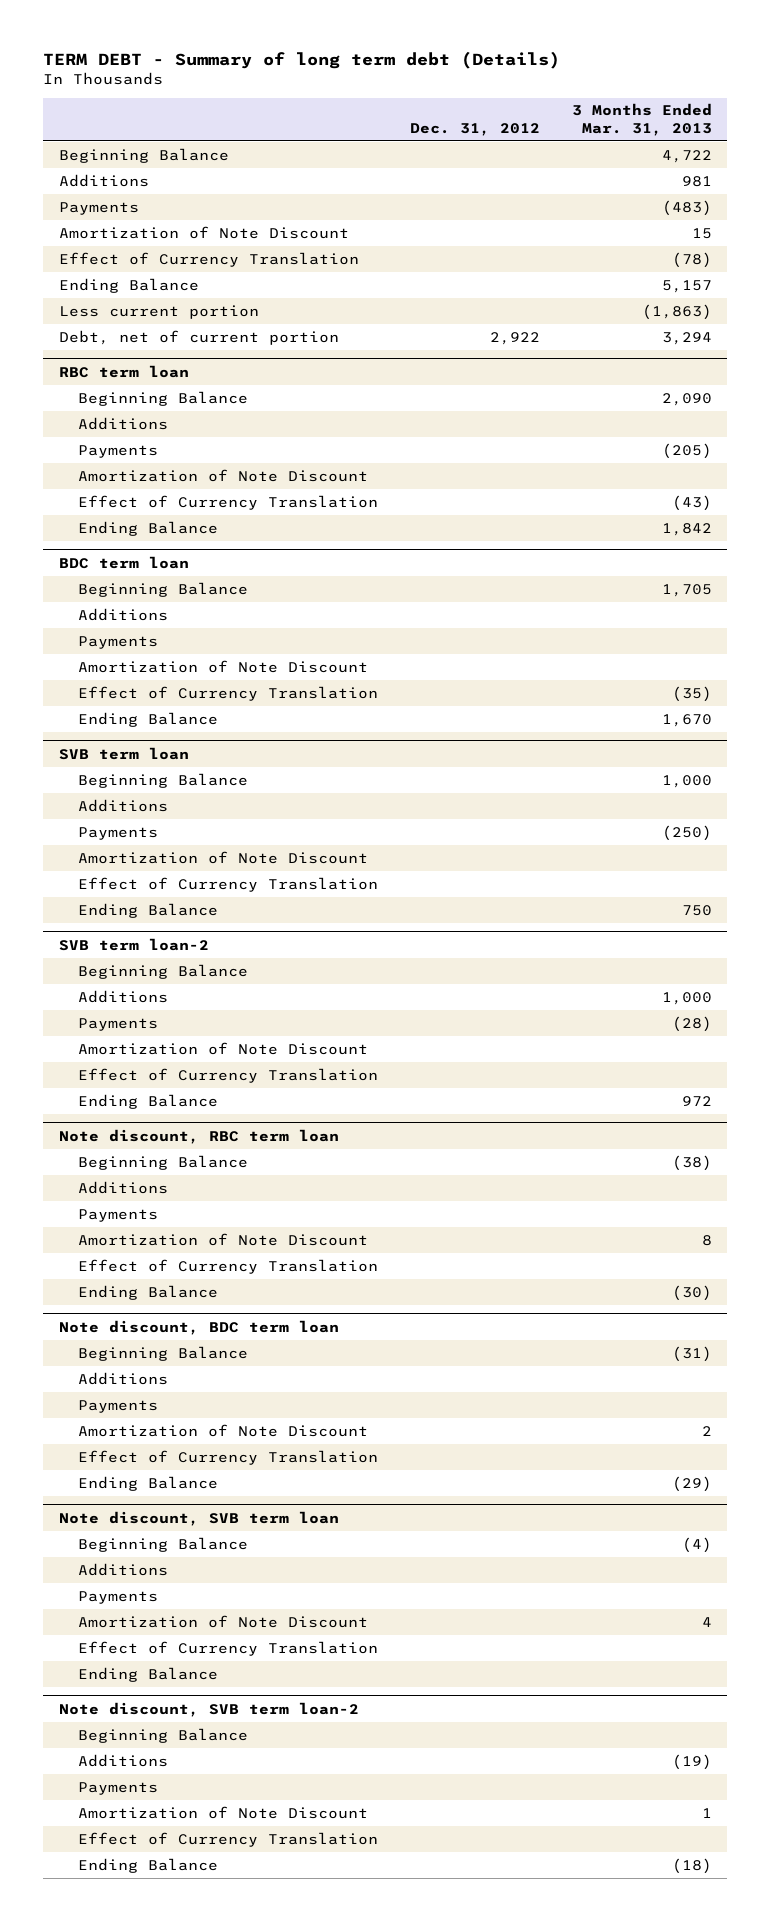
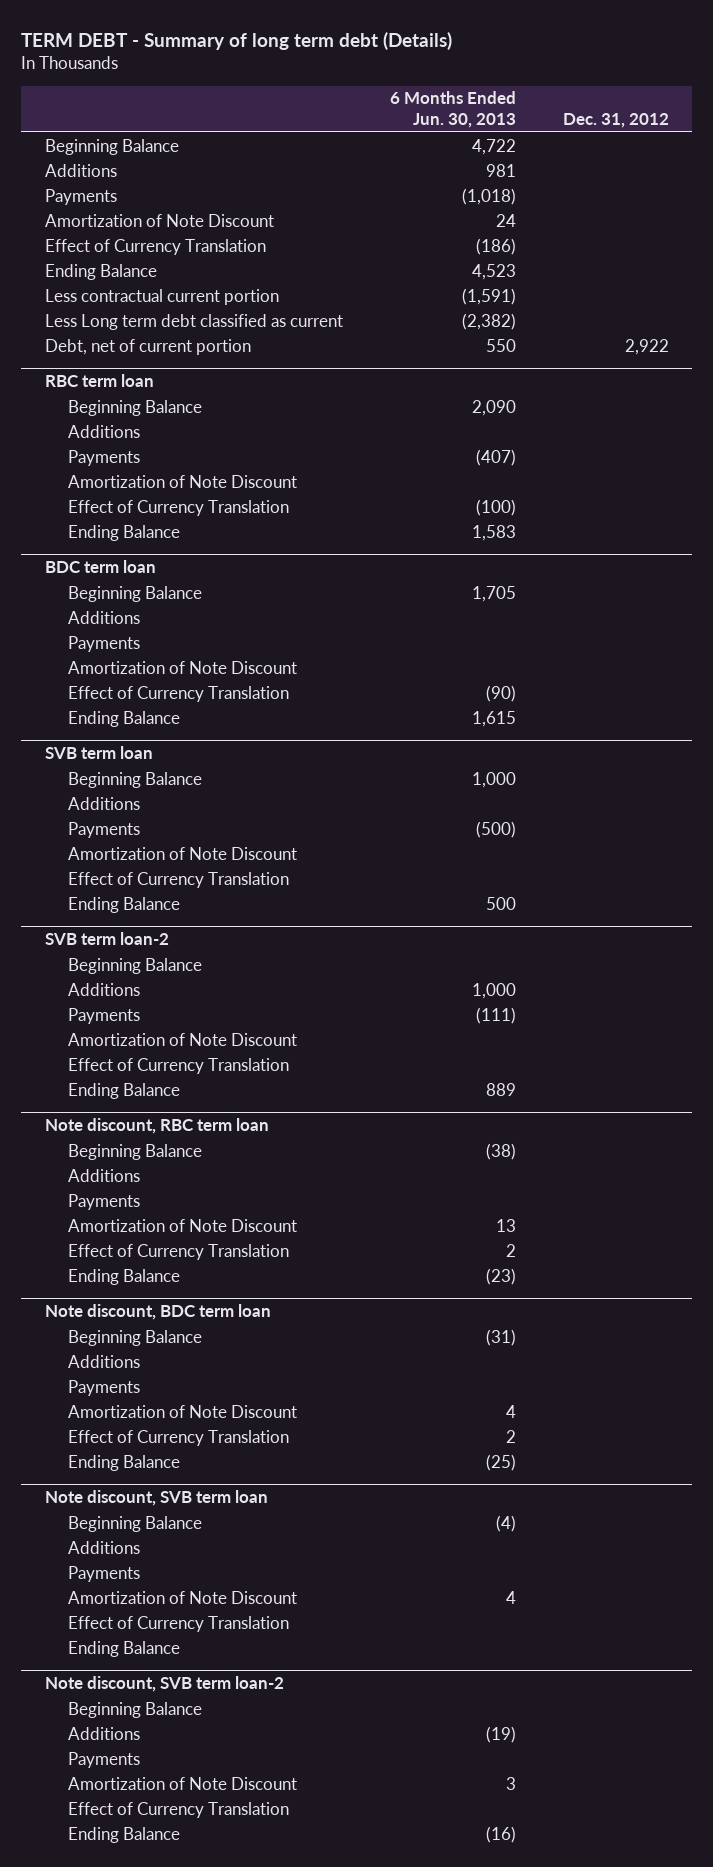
- | Dec. 31, 2012 | 3 Months Ended Mar. 31, 2013
+ | 6 Months Ended Jun. 30, 2013 | Dec. 31, 2012
- Less current portion | | (1,863)
+ Less contractual current portion | (1,591) |
+ Less Long term debt classified as current | (2,382) |

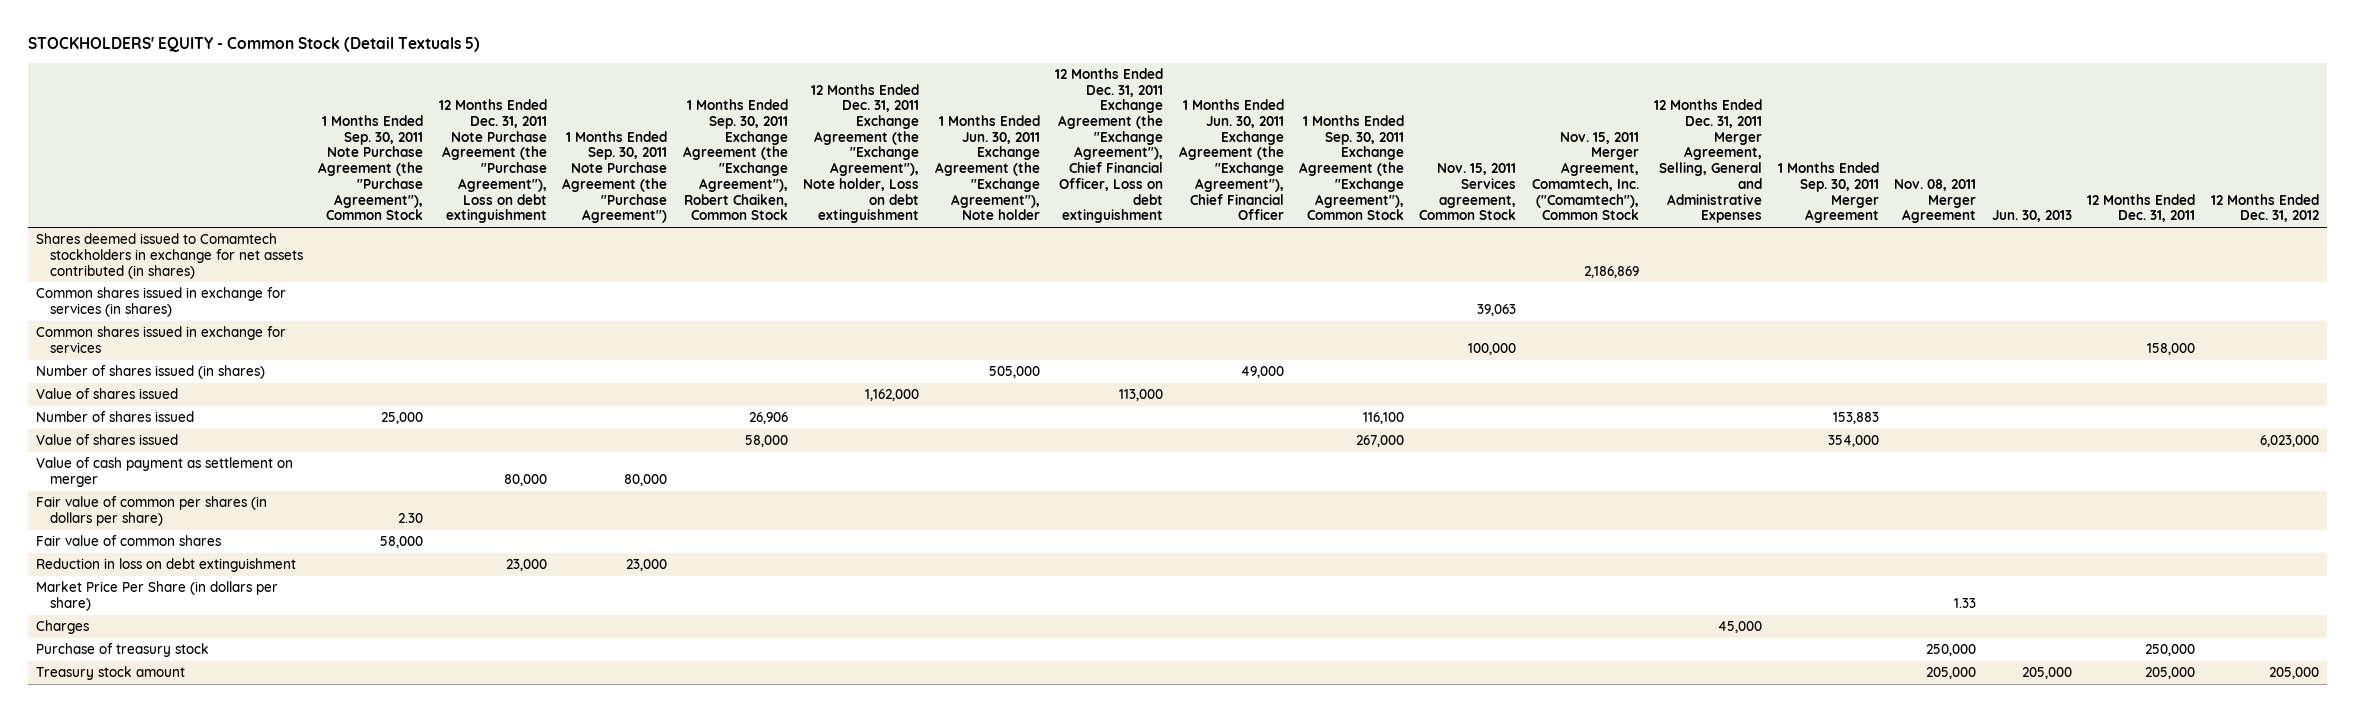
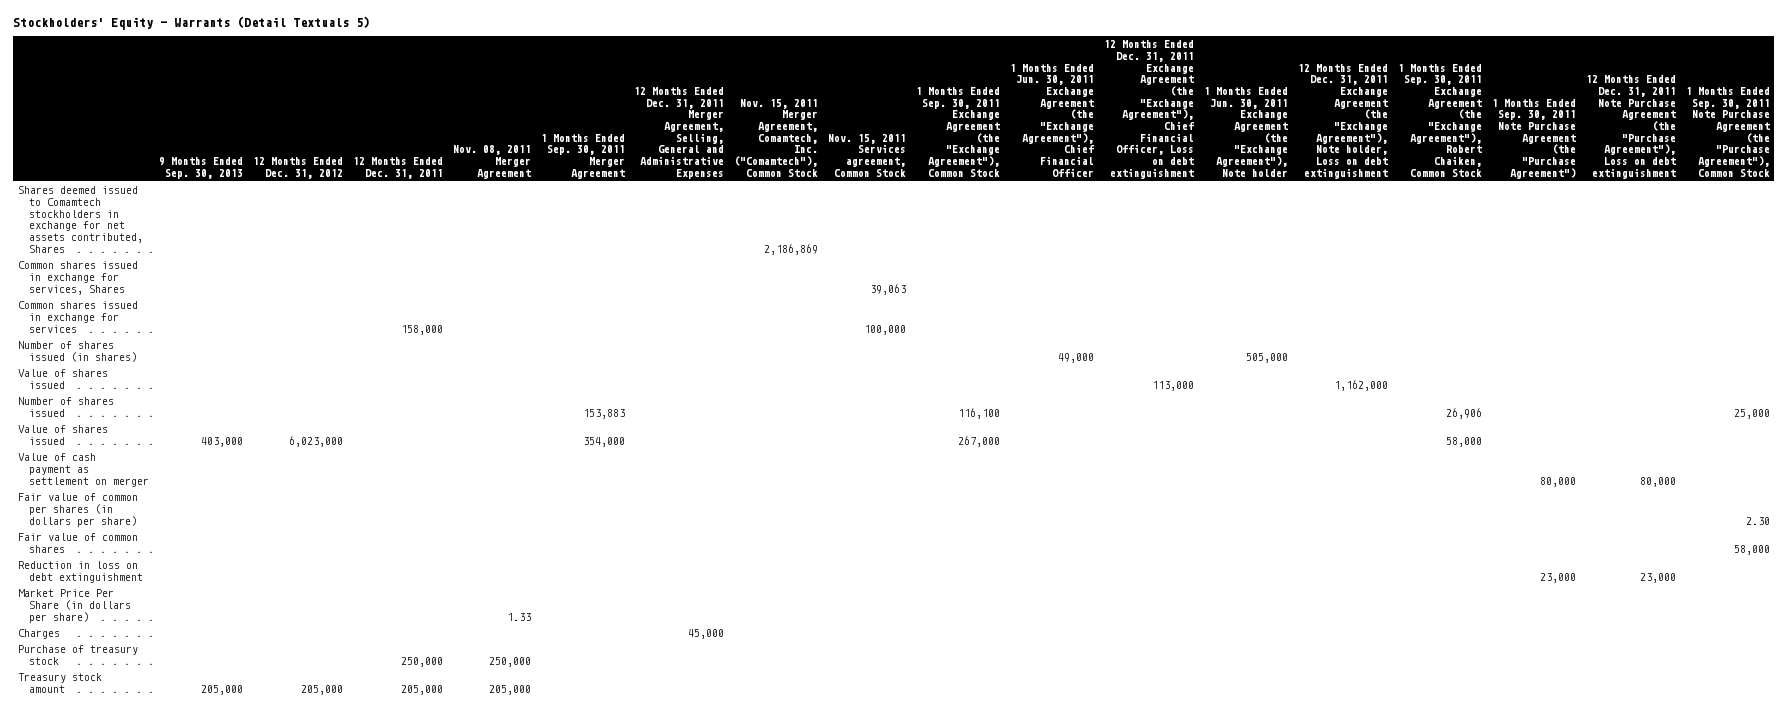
- STOCKHOLDERS' EQUITY - Common Stock (Detail Textuals 5)
+ Stockholders' Equity - Warrants (Detail Textuals 5)
- | 1 Months Ended Sep. 30, 2011 Note Purchase Agreement (the "Purchase Agreement"), Common Stock | 12 Months Ended Dec. 31, 2011 Note Purchase Agreement (the "Purchase Agreement"), Loss on debt extinguishment | 1 Months Ended Sep. 30, 2011 Note Purchase Agreement (the "Purchase Agreement") | 1 Months Ended Sep. 30, 2011 Exchange Agreement (the "Exchange Agreement"), Robert Chaiken, Common Stock | 12 Months Ended Dec. 31, 2011 Exchange Agreement (the "Exchange Agreement"), Note holder, Loss on debt extinguishment | 1 Months Ended Jun. 30, 2011 Exchange Agreement (the "Exchange Agreement"), Note holder | 12 Months Ended Dec. 31, 2011 Exchange Agreement (the "Exchange Agreement"), Chief Financial Officer, Loss on debt extinguishment | 1 Months Ended Jun. 30, 2011 Exchange Agreement (the "Exchange Agreement"), Chief Financial Officer | 1 Months Ended Sep. 30, 2011 Exchange Agreement (the "Exchange Agreement"), Common Stock | Nov. 15, 2011 Services agreement, Common Stock | Nov. 15, 2011 Merger Agreement, Comamtech, Inc. ("Comamtech"), Common Stock | 12 Months Ended Dec. 31, 2011 Merger Agreement, Selling, General and Administrative Expenses | 1 Months Ended Sep. 30, 2011 Merger Agreement | Nov. 08, 2011 Merger Agreement | Jun. 30, 2013 | 12 Months Ended Dec. 31, 2011 | 12 Months Ended Dec. 31, 2012
+ | 9 Months Ended Sep. 30, 2013 | 12 Months Ended Dec. 31, 2012 | 12 Months Ended Dec. 31, 2011 | Nov. 08, 2011 Merger Agreement | 1 Months Ended Sep. 30, 2011 Merger Agreement | 12 Months Ended Dec. 31, 2011 Merger Agreement, Selling, General and Administrative Expenses | Nov. 15, 2011 Merger Agreement, Comamtech, Inc. ("Comamtech"), Common Stock | Nov. 15, 2011 Services agreement, Common Stock | 1 Months Ended Sep. 30, 2011 Exchange Agreement (the "Exchange Agreement"), Common Stock | 1 Months Ended Jun. 30, 2011 Exchange Agreement (the "Exchange Agreement"), Chief Financial Officer | 12 Months Ended Dec. 31, 2011 Exchange Agreement (the "Exchange Agreement"), Chief Financial Officer, Loss on debt extinguishment | 1 Months Ended Jun. 30, 2011 Exchange Agreement (the "Exchange Agreement"), Note holder | 12 Months Ended Dec. 31, 2011 Exchange Agreement (the "Exchange Agreement"), Note holder, Loss on debt extinguishment | 1 Months Ended Sep. 30, 2011 Exchange Agreement (the "Exchange Agreement"), Robert Chaiken, Common Stock | 1 Months Ended Sep. 30, 2011 Note Purchase Agreement (the "Purchase Agreement") | 12 Months Ended Dec. 31, 2011 Note Purchase Agreement (the "Purchase Agreement"), Loss on debt extinguishment | 1 Months Ended Sep. 30, 2011 Note Purchase Agreement (the "Purchase Agreement"), Common Stock
- Shares deemed issued to Comamtech stockholders in exchange for net assets contributed (in shares) | | | | | | | | | | | 2,186,869 | | | | | |
- Common shares issued in exchange for services (in shares) | | | | | | | | | | 39,063 | | | | | | |
+ Shares deemed issued to Comamtech stockholders in exchange for net assets contributed, Shares | | | | | | | 2,186,869 | | | | | | | | | |
+ Common shares issued in exchange for services, Shares | | | | | | | | 39,063 | | | | | | | | |

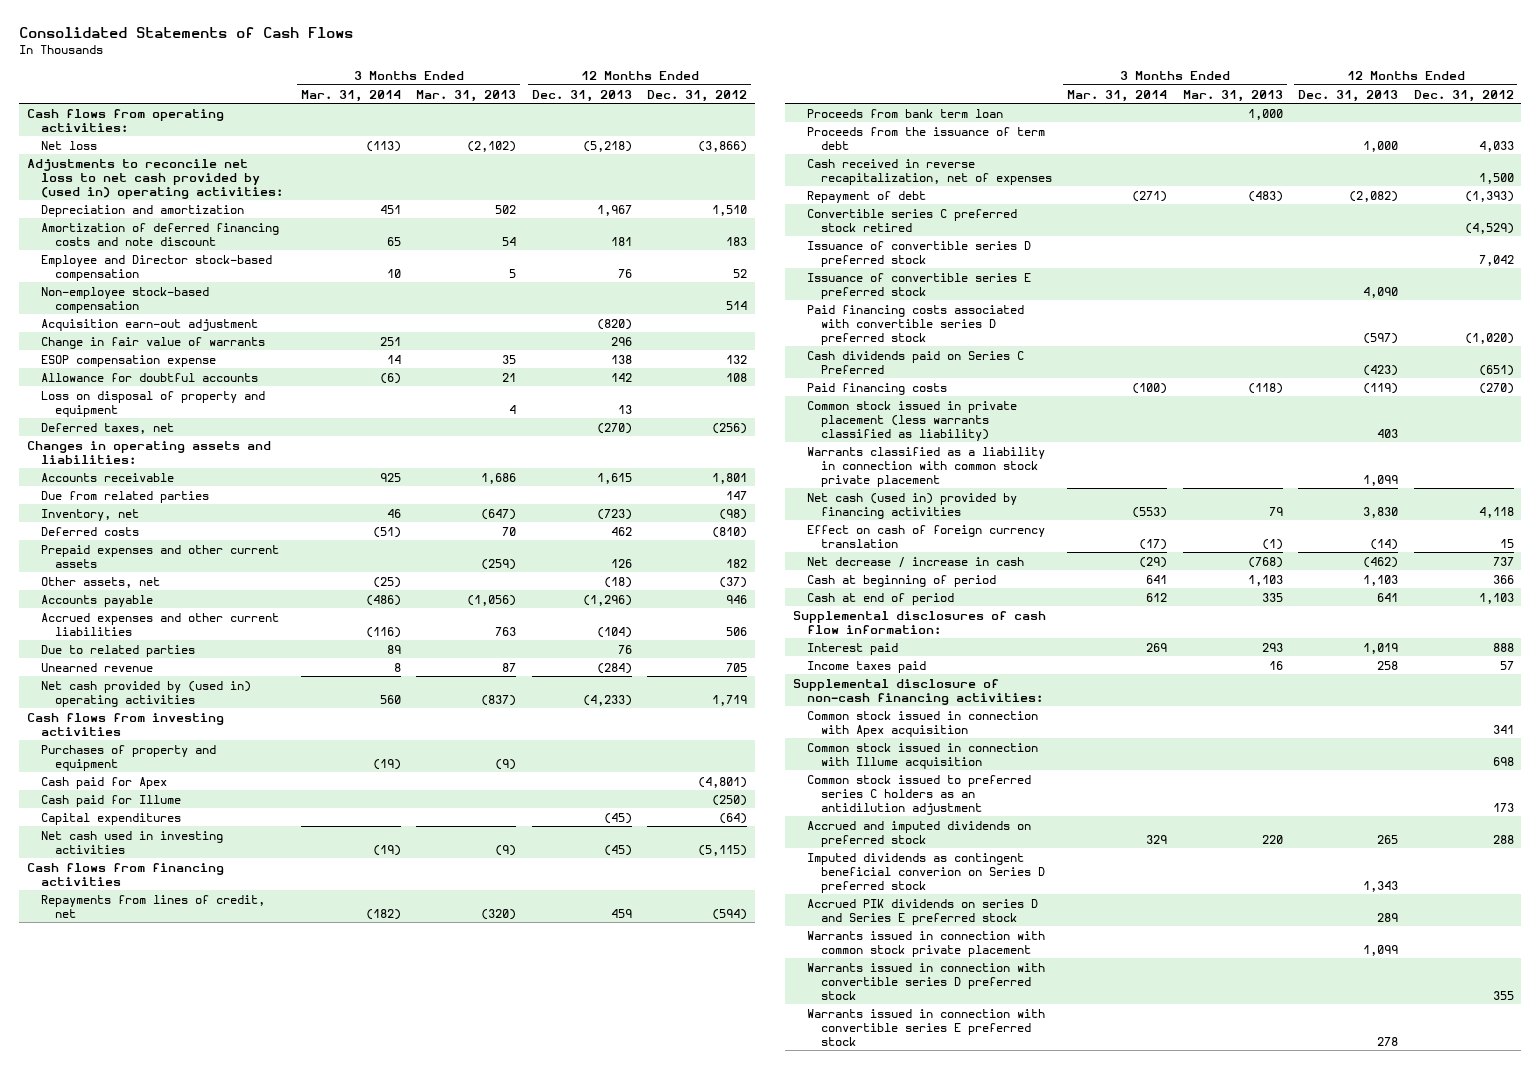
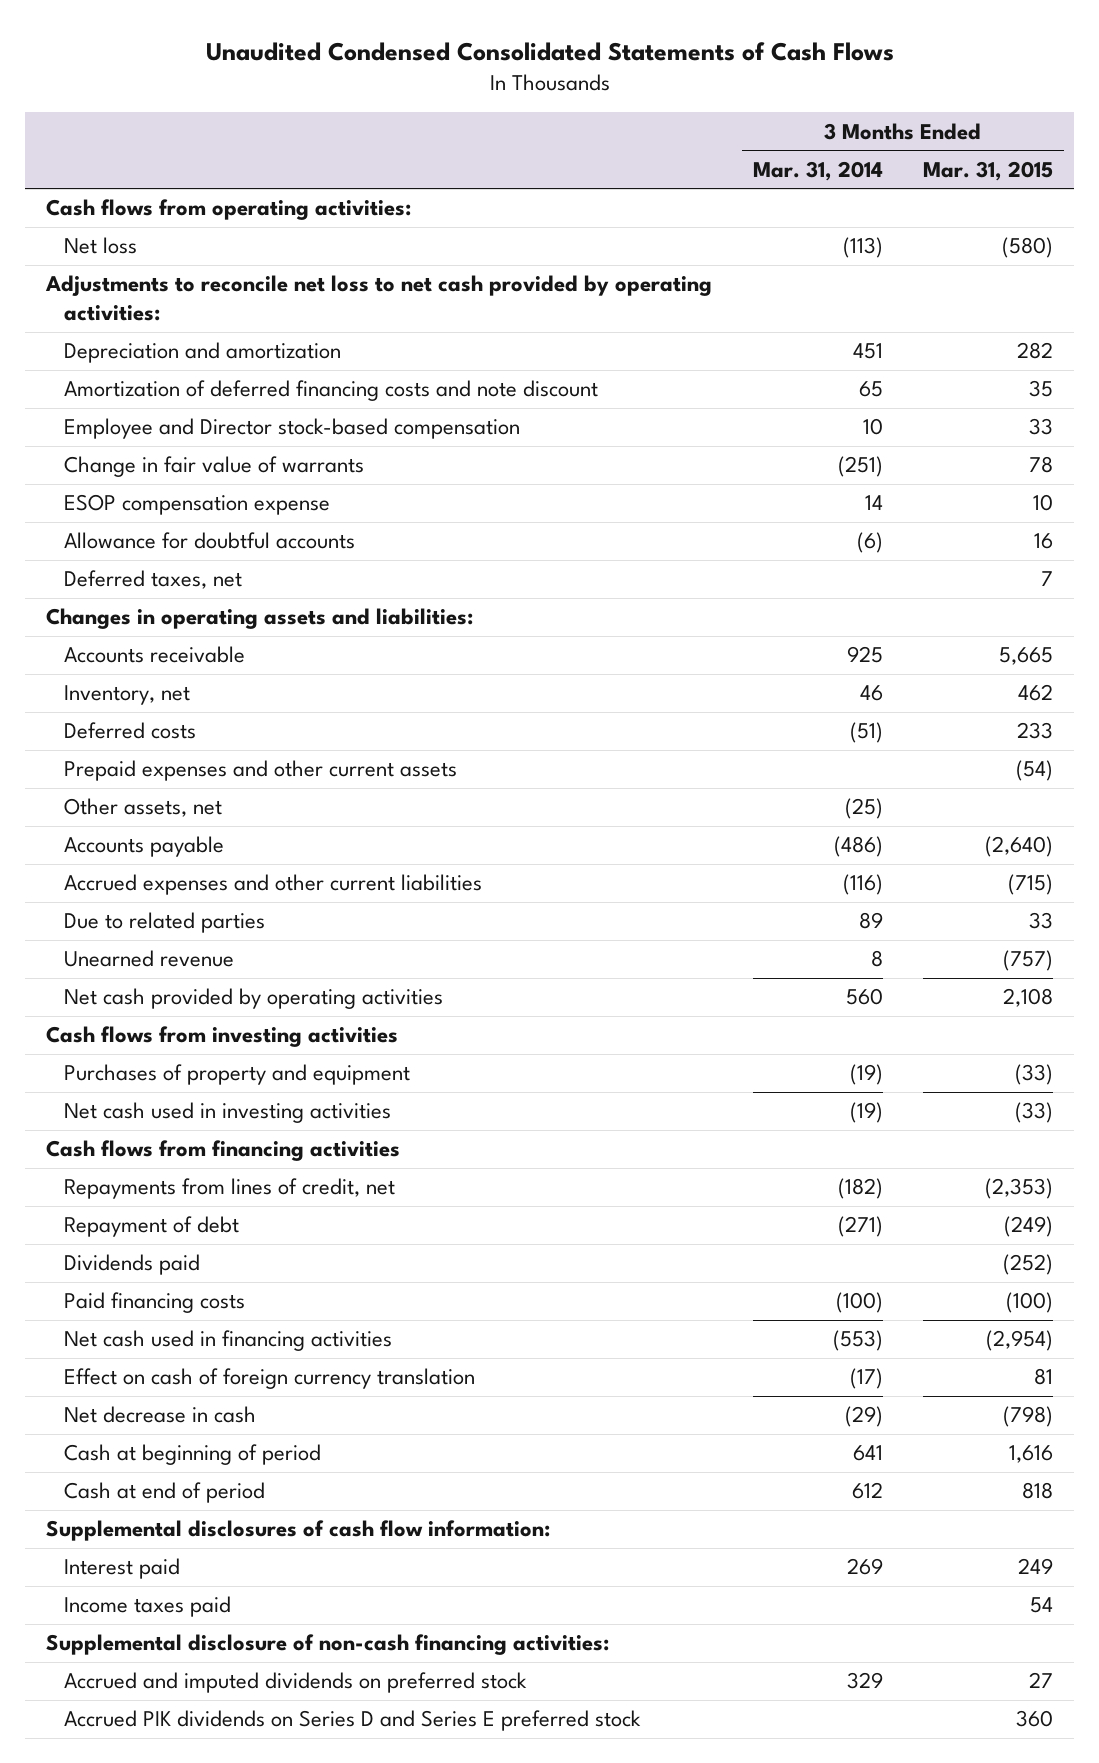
- Consolidated Statements of Cash Flows
+ Unaudited Condensed Consolidated Statements of Cash Flows
- | 3 Months Ended Mar. 31, 2014 | 3 Months Ended Mar. 31, 2013 | 12 Months Ended Dec. 31, 2013 | 12 Months Ended Dec. 31, 2012
+ | 3 Months Ended Mar. 31, 2014 | 3 Months Ended Mar. 31, 2015
- Adjustments to reconcile net loss to net cash provided by (used in) operating activities:
+ Adjustments to reconcile net loss to net cash provided by operating activities:
- Non-employee stock-based compensation | | | | 514
- Acquisition earn-out adjustment | | | (820) |
- Change in fair value of warrants | 251 | | 296 |
+ Change in fair value of warrants | (251) | 78
- Loss on disposal of property and equipment | | 4 | 13 |
- Due from related parties | | | | 147
- Net cash provided by (used in) operating activities | 560 | (837) | (4,233) | 1,719
+ Net cash provided by operating activities | 560 | 2,108
- Cash paid for Apex | | | | (4,801)
- Cash paid for Illume | | | | (250)
- Capital expenditures | | | (45) | (64)
- Proceeds from bank term loan | | 1,000 | |
- Proceeds from the issuance of term debt | | | 1,000 | 4,033
- Cash received in reverse recapitalization, net of expenses | | | | 1,500
- Convertible series C preferred stock retired | | | | (4,529)
- Issuance of convertible series D preferred stock | | | | 7,042
- Issuance of convertible series E preferred stock | | | 4,090 |
- Paid financing costs associated with convertible series D preferred stock | | | (597) | (1,020)
- Cash dividends paid on Series C Preferred | | | (423) | (651)
+ Dividends paid | | (252)
- Common stock issued in private placement (less warrants classified as liability) | | | 403 |
- Warrants classified as a liability in connection with common stock private placement | | | 1,099 |
- Net cash (used in) provided by financing activities | (553) | 79 | 3,830 | 4,118
+ Net cash used in financing activities | (553) | (2,954)
- Net decrease / increase in cash | (29) | (768) | (462) | 737
+ Net decrease in cash | (29) | (798)
- Common stock issued in connection with Apex acquisition | | | | 341
- Common stock issued in connection with Illume acquisition | | | | 698
- Common stock issued to preferred series C holders as an antidilution adjustment | | | | 173
- Imputed dividends as contingent beneficial converion on Series D preferred stock | | | 1,343 |
- Accrued PIK dividends on series D and Series E preferred stock | | | 289 |
- Warrants issued in connection with common stock private placement | | | 1,099 |
- Warrants issued in connection with convertible series D preferred stock | | | | 355
- Warrants issued in connection with convertible series E preferred stock | | | 278 |
+ Accrued PIK dividends on Series D and Series E preferred stock | | 360

